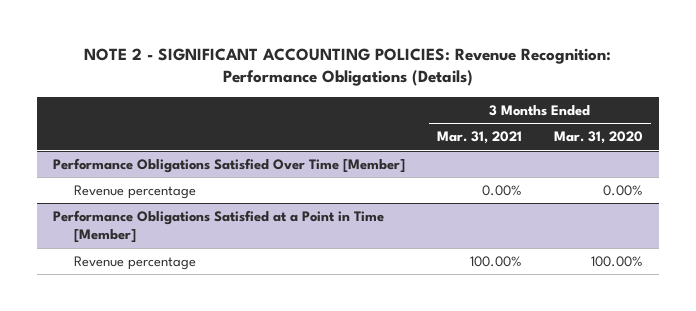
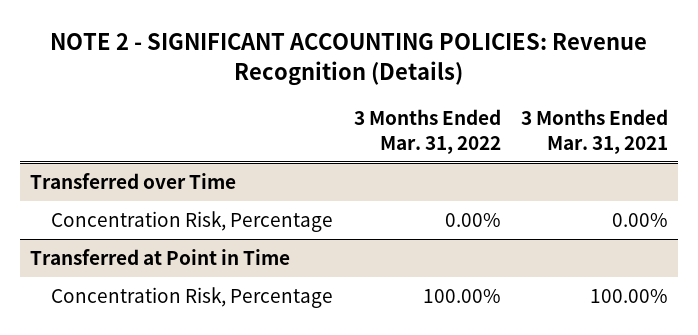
- NOTE 2 - SIGNIFICANT ACCOUNTING POLICIES: Revenue Recognition: Performance Obligations (Details)
+ NOTE 2 - SIGNIFICANT ACCOUNTING POLICIES: Revenue Recognition (Details)
- | 3 Months Ended Mar. 31, 2021 | 3 Months Ended Mar. 31, 2020
+ | 3 Months Ended Mar. 31, 2022 | 3 Months Ended Mar. 31, 2021
- Performance Obligations Satisfied Over Time [Member]
- Revenue percentage | 0.00% | 0.00%
- Performance Obligations Satisfied at a Point in Time [Member]
- Revenue percentage | 100.00% | 100.00%
+ Transferred over Time
+ Concentration Risk, Percentage | 0.00% | 0.00%
+ Transferred at Point in Time
+ Concentration Risk, Percentage | 100.00% | 100.00%

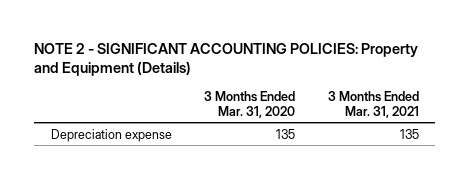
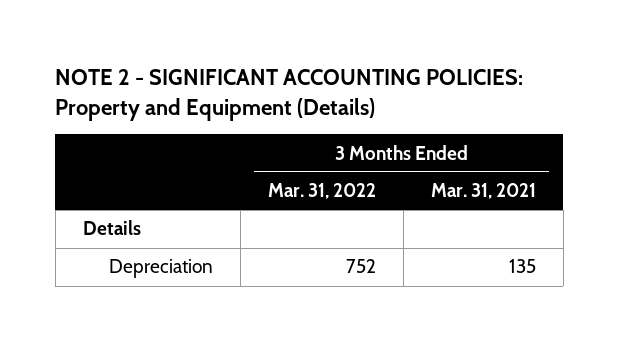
- | 3 Months Ended Mar. 31, 2020 | 3 Months Ended Mar. 31, 2021
+ | 3 Months Ended Mar. 31, 2022 | 3 Months Ended Mar. 31, 2021
- Depreciation expense | 135 | 135
+ Details
+ Depreciation | 752 | 135

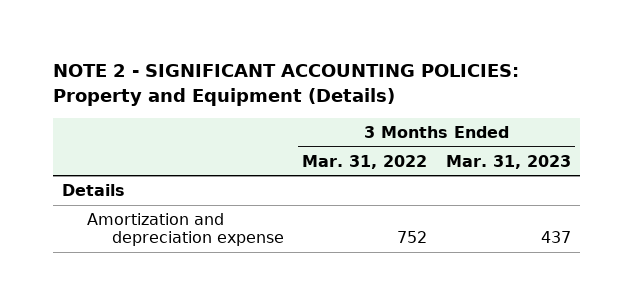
- | 3 Months Ended Mar. 31, 2022 | 3 Months Ended Mar. 31, 2021
+ | 3 Months Ended Mar. 31, 2022 | 3 Months Ended Mar. 31, 2023
- Depreciation | 752 | 135
+ Amortization and depreciation expense | 752 | 437

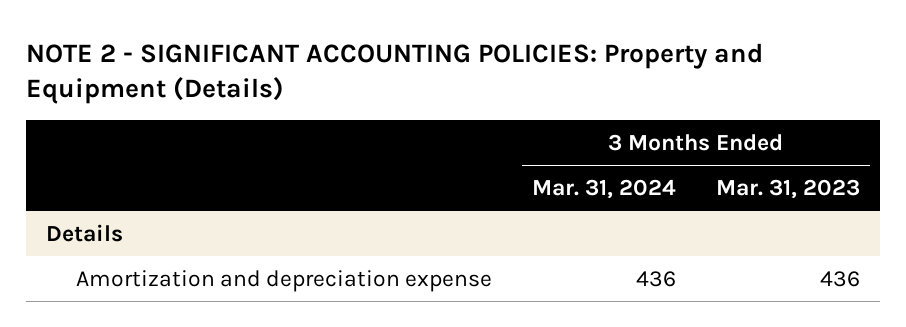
- | 3 Months Ended Mar. 31, 2022 | 3 Months Ended Mar. 31, 2023
+ | 3 Months Ended Mar. 31, 2024 | 3 Months Ended Mar. 31, 2023
- Amortization and depreciation expense | 752 | 437
+ Amortization and depreciation expense | 436 | 436

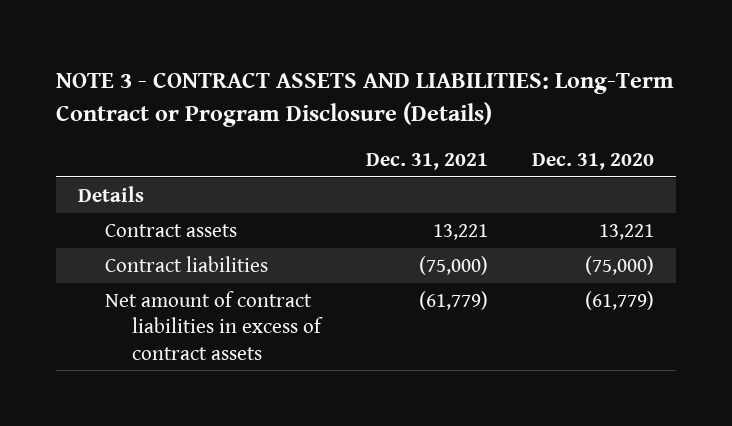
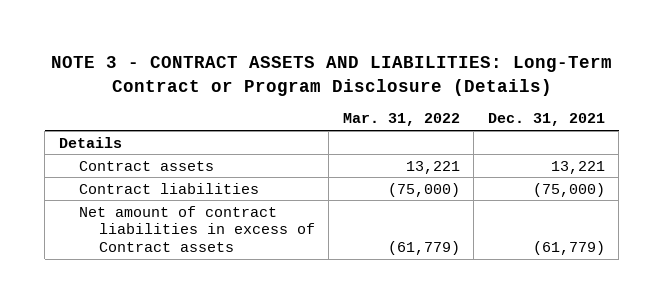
- | Dec. 31, 2021 | Dec. 31, 2020
+ | Mar. 31, 2022 | Dec. 31, 2021
- Net amount of contract liabilities in excess of contract assets | (61,779) | (61,779)
+ Net amount of contract liabilities in excess of Contract assets | (61,779) | (61,779)

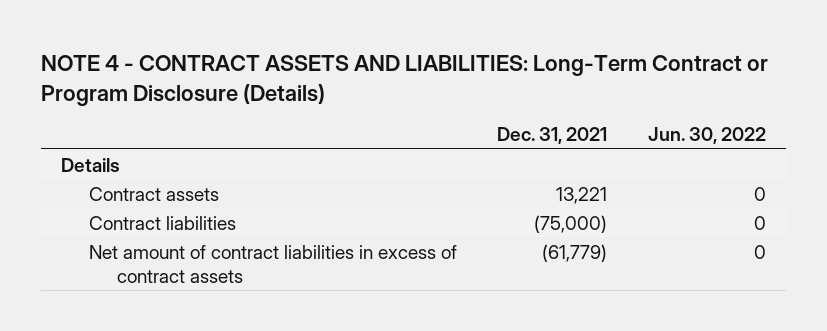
- NOTE 3 - CONTRACT ASSETS AND LIABILITIES: Long-Term Contract or Program Disclosure (Details)
+ NOTE 4 - CONTRACT ASSETS AND LIABILITIES: Long-Term Contract or Program Disclosure (Details)
- | Mar. 31, 2022 | Dec. 31, 2021
+ | Dec. 31, 2021 | Jun. 30, 2022
- Net amount of contract liabilities in excess of Contract assets | (61,779) | (61,779)
+ Net amount of contract liabilities in excess of contract assets | (61,779) | 0

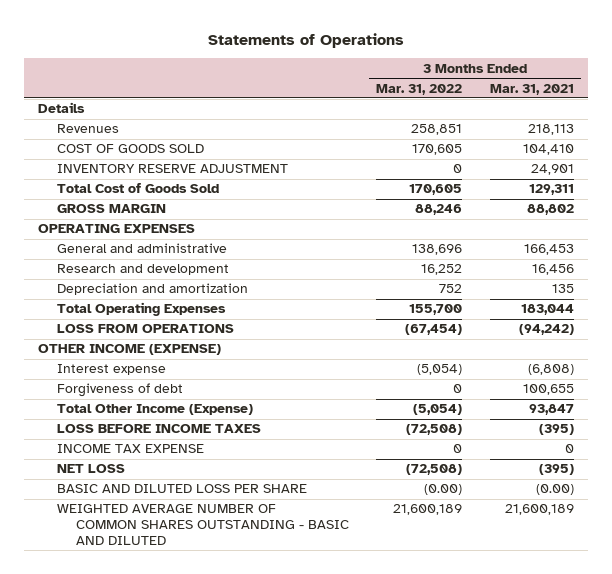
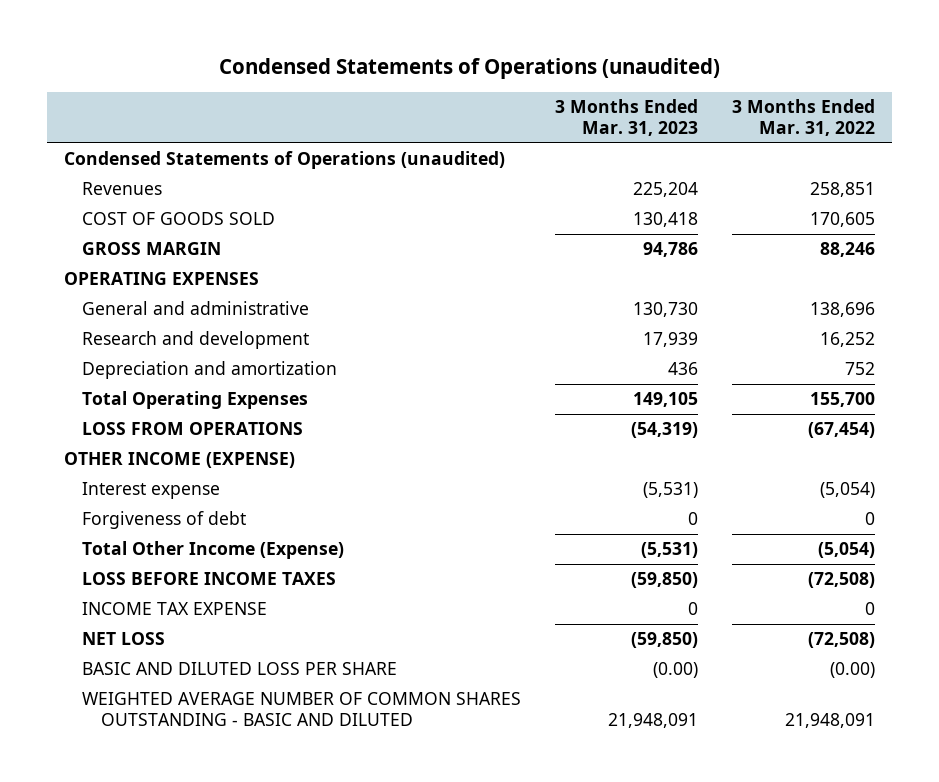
- Statements of Operations
+ Condensed Statements of Operations (unaudited)
- | 3 Months Ended Mar. 31, 2022 | 3 Months Ended Mar. 31, 2021
+ | 3 Months Ended Mar. 31, 2023 | 3 Months Ended Mar. 31, 2022
- Details
+ Condensed Statements of Operations (unaudited)
- INVENTORY RESERVE ADJUSTMENT | 0 | 24,901
- Total Cost of Goods Sold | 170,605 | 129,311
- WEIGHTED AVERAGE NUMBER OF COMMON SHARES OUTSTANDING - BASIC AND DILUTED | 21,600,189 | 21,600,189
+ WEIGHTED AVERAGE NUMBER OF COMMON SHARES OUTSTANDING - BASIC AND DILUTED | 21,948,091 | 21,948,091

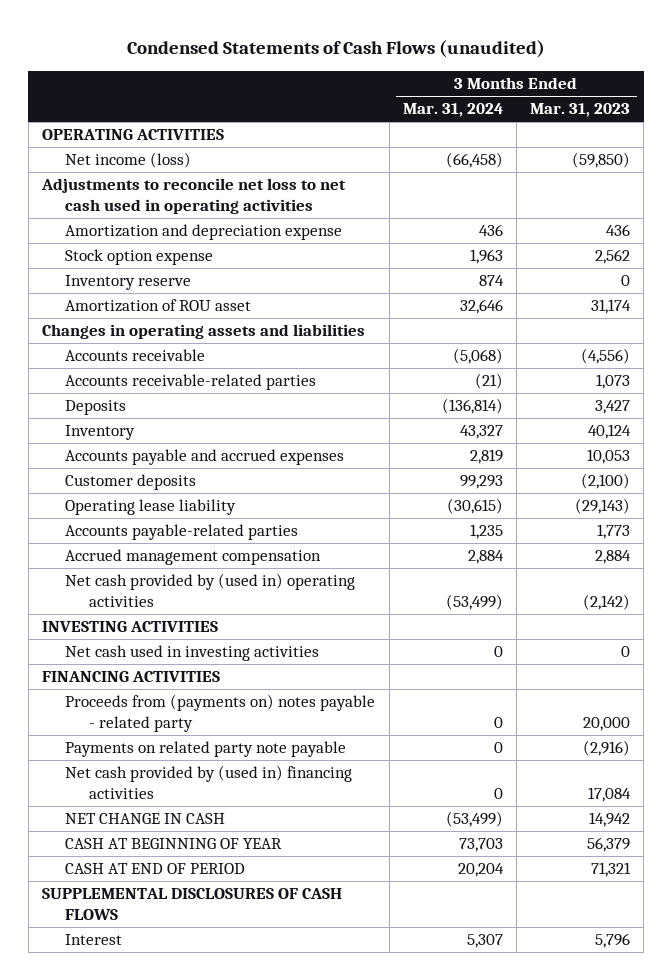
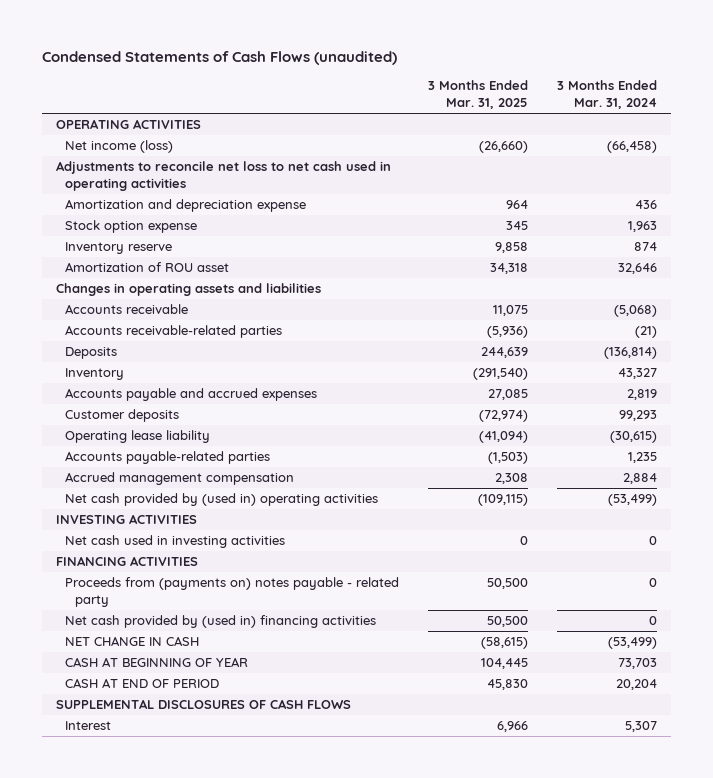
- | 3 Months Ended Mar. 31, 2024 | 3 Months Ended Mar. 31, 2023
+ | 3 Months Ended Mar. 31, 2025 | 3 Months Ended Mar. 31, 2024
- Payments on related party note payable | 0 | (2,916)

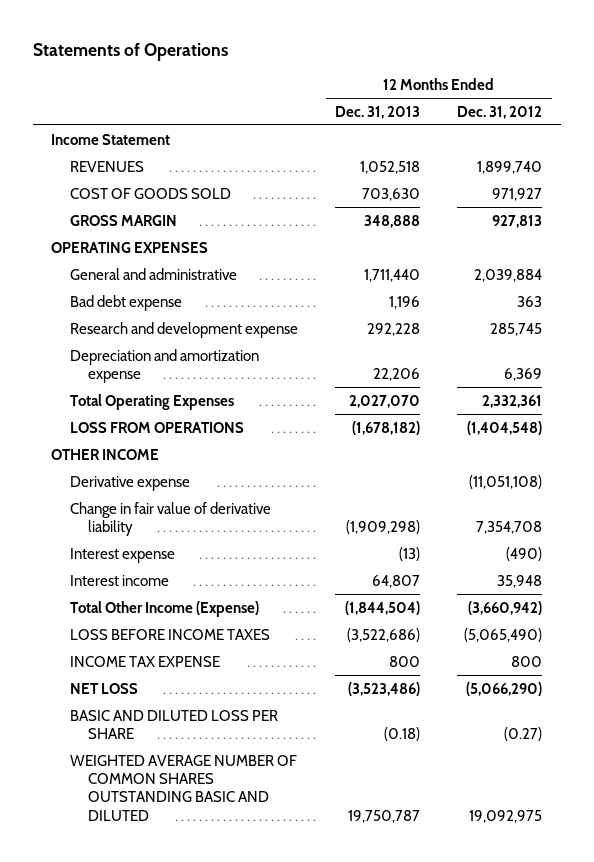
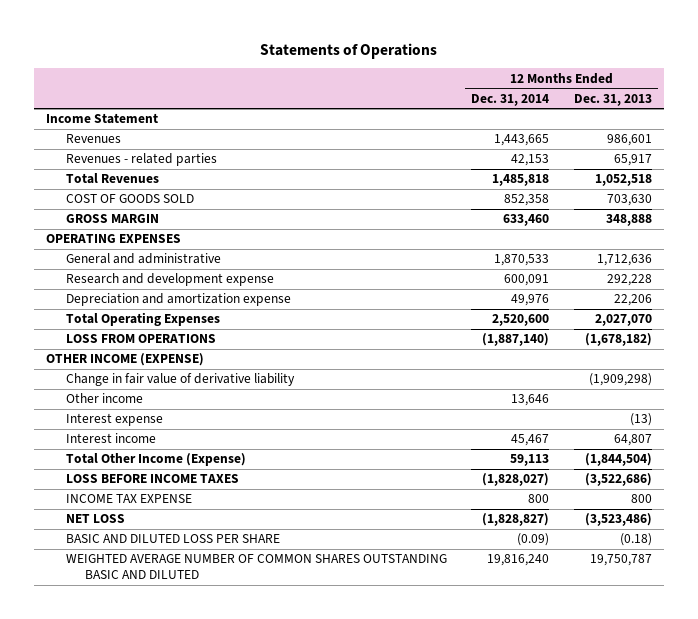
- | 12 Months Ended Dec. 31, 2013 | 12 Months Ended Dec. 31, 2012
+ | 12 Months Ended Dec. 31, 2014 | 12 Months Ended Dec. 31, 2013
- REVENUES | 1,052,518 | 1,899,740
+ Revenues | 1,443,665 | 986,601
+ Revenues - related parties | 42,153 | 65,917
+ Total Revenues | 1,485,818 | 1,052,518
- General and administrative | 1,711,440 | 2,039,884
- Bad debt expense | 1,196 | 363
+ General and administrative | 1,870,533 | 1,712,636
- OTHER INCOME
- Derivative expense | | (11,051,108)
+ OTHER INCOME (EXPENSE)
+ Other income | 13,646 |

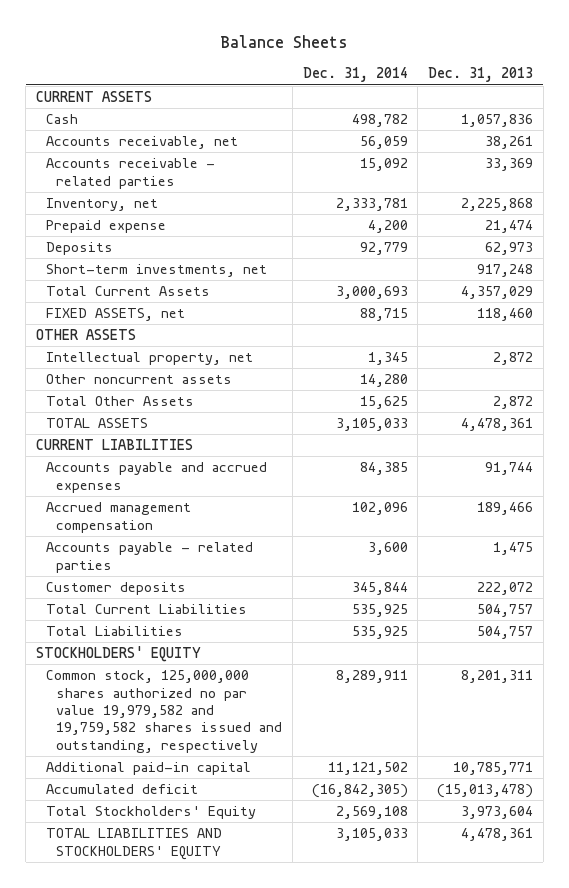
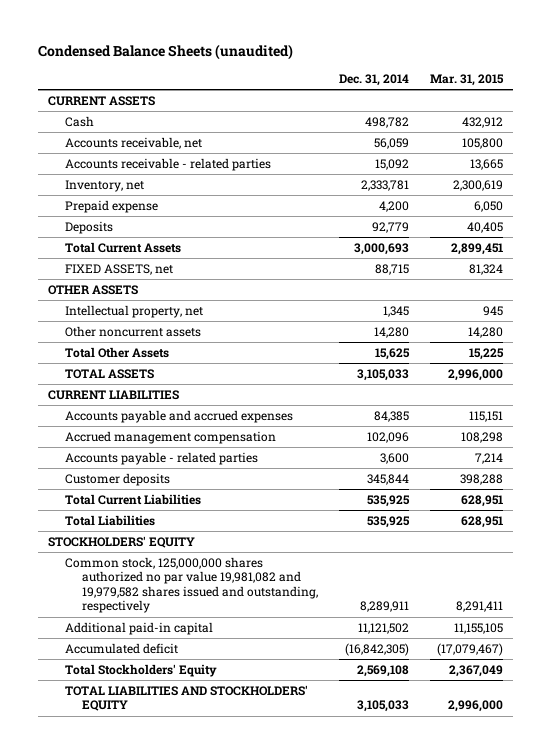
- Balance Sheets
+ Condensed Balance Sheets (unaudited)
- | Dec. 31, 2014 | Dec. 31, 2013
+ | Dec. 31, 2014 | Mar. 31, 2015
- Short-term investments, net | | 917,248
- Common stock, 125,000,000 shares authorized no par value 19,979,582 and 19,759,582 shares issued and outstanding, respectively | 8,289,911 | 8,201,311
+ Common stock, 125,000,000 shares authorized no par value 19,981,082 and 19,979,582 shares issued and outstanding, respectively | 8,289,911 | 8,291,411

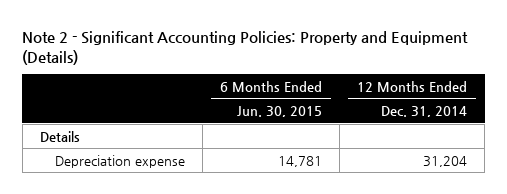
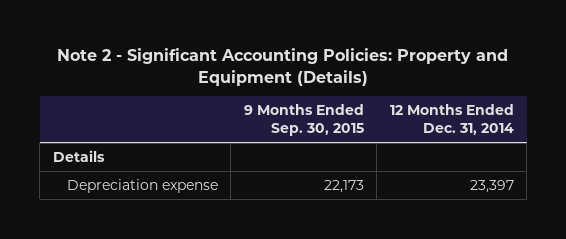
- | 6 Months Ended Jun. 30, 2015 | 12 Months Ended Dec. 31, 2014
+ | 9 Months Ended Sep. 30, 2015 | 12 Months Ended Dec. 31, 2014
- Depreciation expense | 14,781 | 31,204
+ Depreciation expense | 22,173 | 23,397

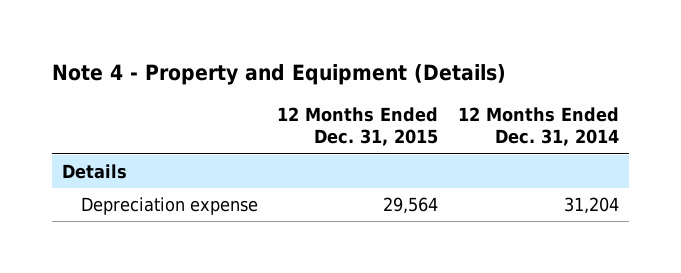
- Note 2 - Significant Accounting Policies: Property and Equipment (Details)
+ Note 4 - Property and Equipment (Details)
- | 9 Months Ended Sep. 30, 2015 | 12 Months Ended Dec. 31, 2014
+ | 12 Months Ended Dec. 31, 2015 | 12 Months Ended Dec. 31, 2014
- Depreciation expense | 22,173 | 23,397
+ Depreciation expense | 29,564 | 31,204

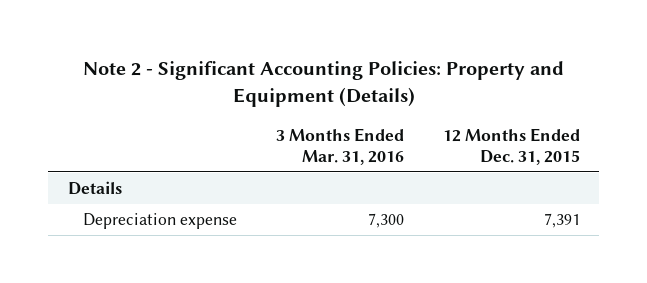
- Note 4 - Property and Equipment (Details)
+ Note 2 - Significant Accounting Policies: Property and Equipment (Details)
- | 12 Months Ended Dec. 31, 2015 | 12 Months Ended Dec. 31, 2014
+ | 3 Months Ended Mar. 31, 2016 | 12 Months Ended Dec. 31, 2015
- Depreciation expense | 29,564 | 31,204
+ Depreciation expense | 7,300 | 7,391

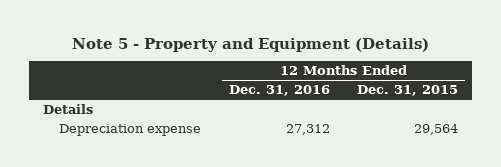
- Note 2 - Significant Accounting Policies: Property and Equipment (Details)
+ Note 5 - Property and Equipment (Details)
- | 3 Months Ended Mar. 31, 2016 | 12 Months Ended Dec. 31, 2015
+ | 12 Months Ended Dec. 31, 2016 | 12 Months Ended Dec. 31, 2015
- Depreciation expense | 7,300 | 7,391
+ Depreciation expense | 27,312 | 29,564

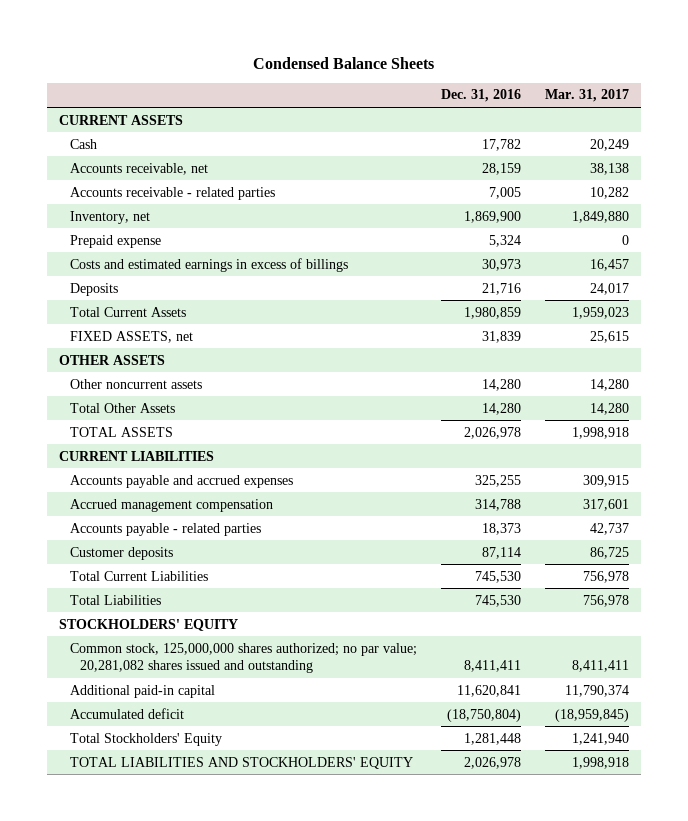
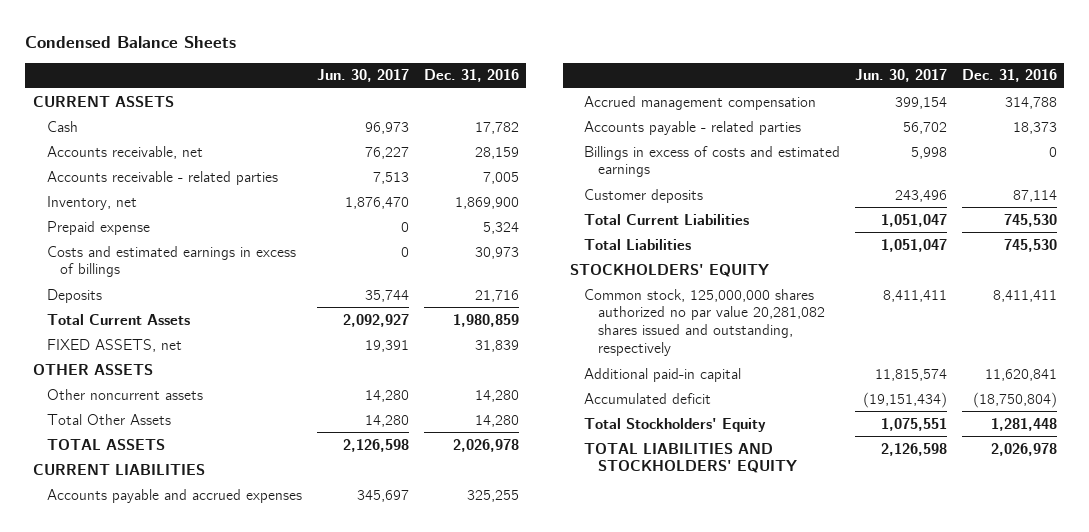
- | Dec. 31, 2016 | Mar. 31, 2017
+ | Jun. 30, 2017 | Dec. 31, 2016
+ Billings in excess of costs and estimated earnings | 5,998 | 0
- Common stock, 125,000,000 shares authorized; no par value; 20,281,082 shares issued and outstanding | 8,411,411 | 8,411,411
+ Common stock, 125,000,000 shares authorized no par value 20,281,082 shares issued and outstanding, respectively | 8,411,411 | 8,411,411

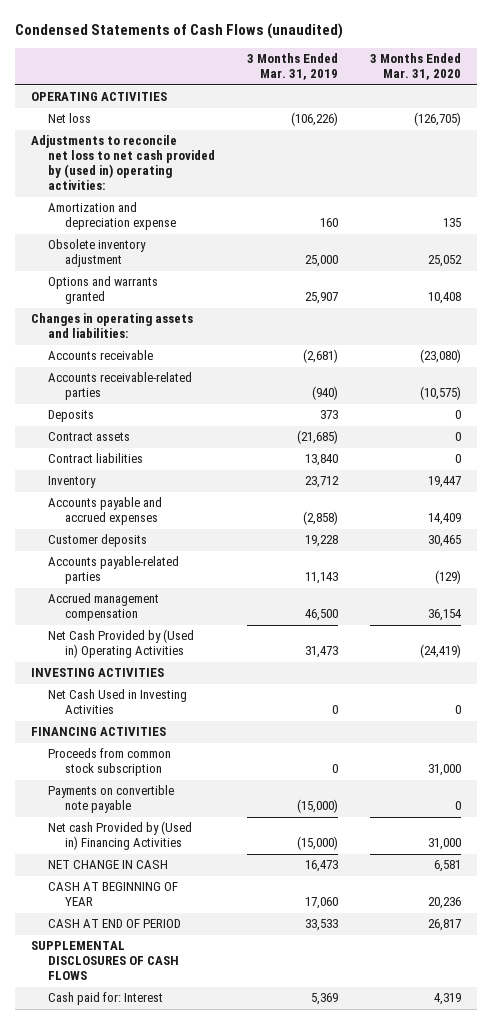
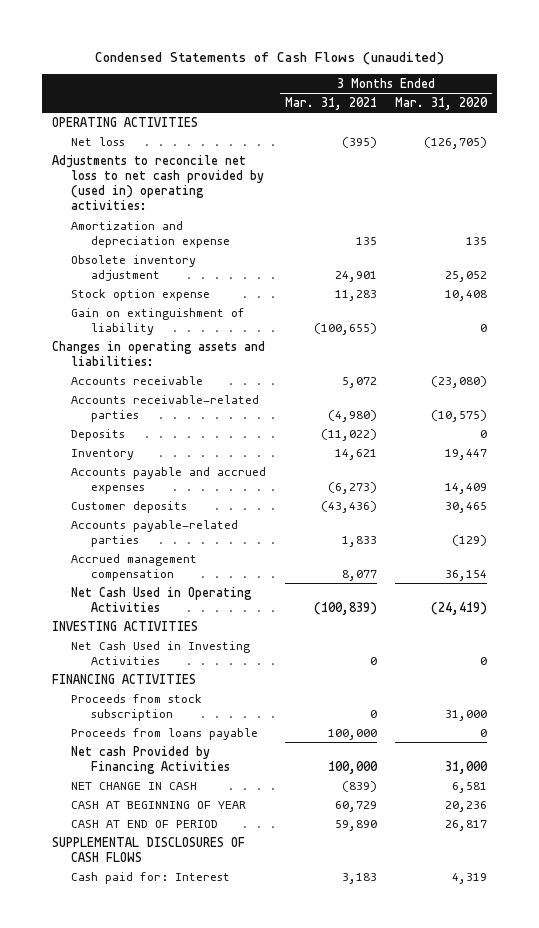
- | 3 Months Ended Mar. 31, 2019 | 3 Months Ended Mar. 31, 2020
+ | 3 Months Ended Mar. 31, 2021 | 3 Months Ended Mar. 31, 2020
- Options and warrants granted | 25,907 | 10,408
+ Stock option expense | 11,283 | 10,408
+ Gain on extinguishment of liability | (100,655) | 0
- Contract assets | (21,685) | 0
- Contract liabilities | 13,840 | 0
- Net Cash Provided by (Used in) Operating Activities | 31,473 | (24,419)
+ Net Cash Used in Operating Activities | (100,839) | (24,419)
- Proceeds from common stock subscription | 0 | 31,000
- Payments on convertible note payable | (15,000) | 0
- Net cash Provided by (Used in) Financing Activities | (15,000) | 31,000
+ Proceeds from stock subscription | 0 | 31,000
+ Proceeds from loans payable | 100,000 | 0
+ Net cash Provided by Financing Activities | 100,000 | 31,000

